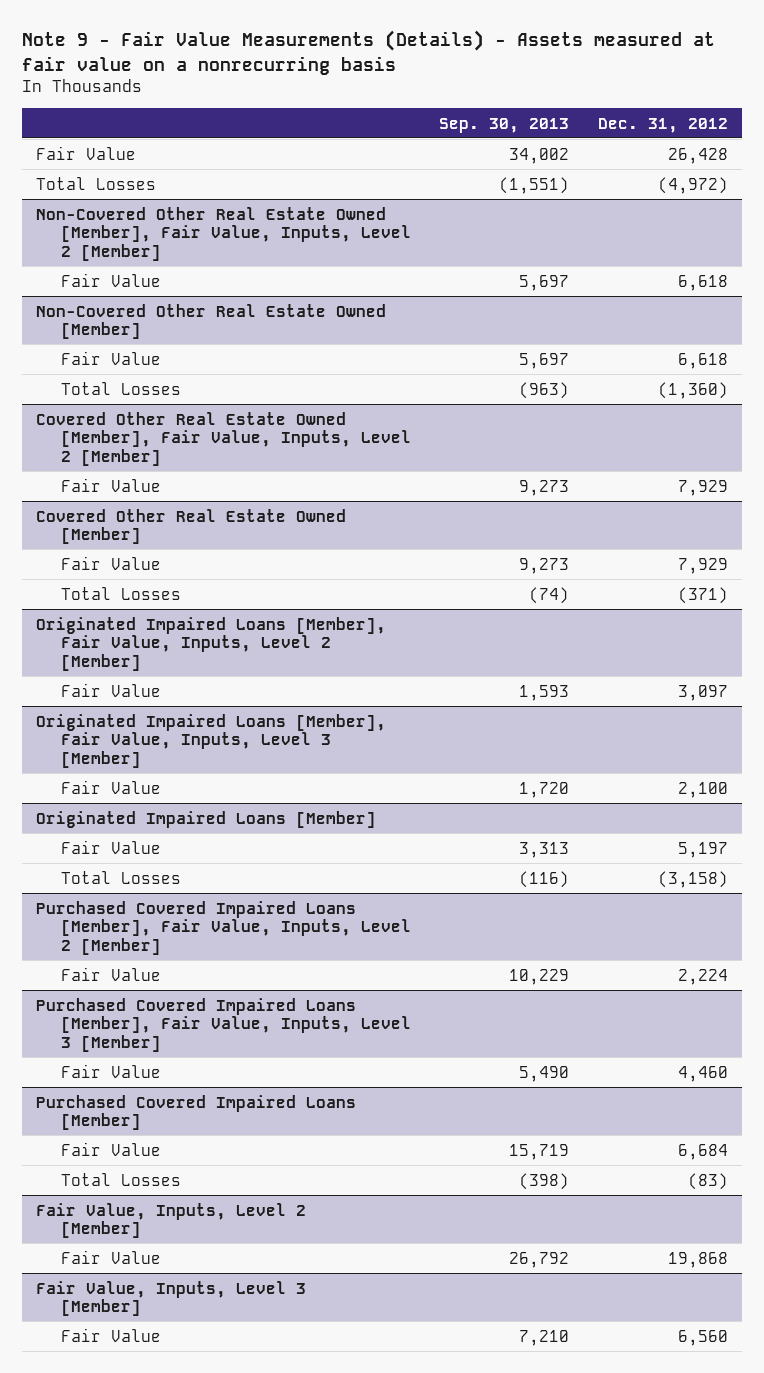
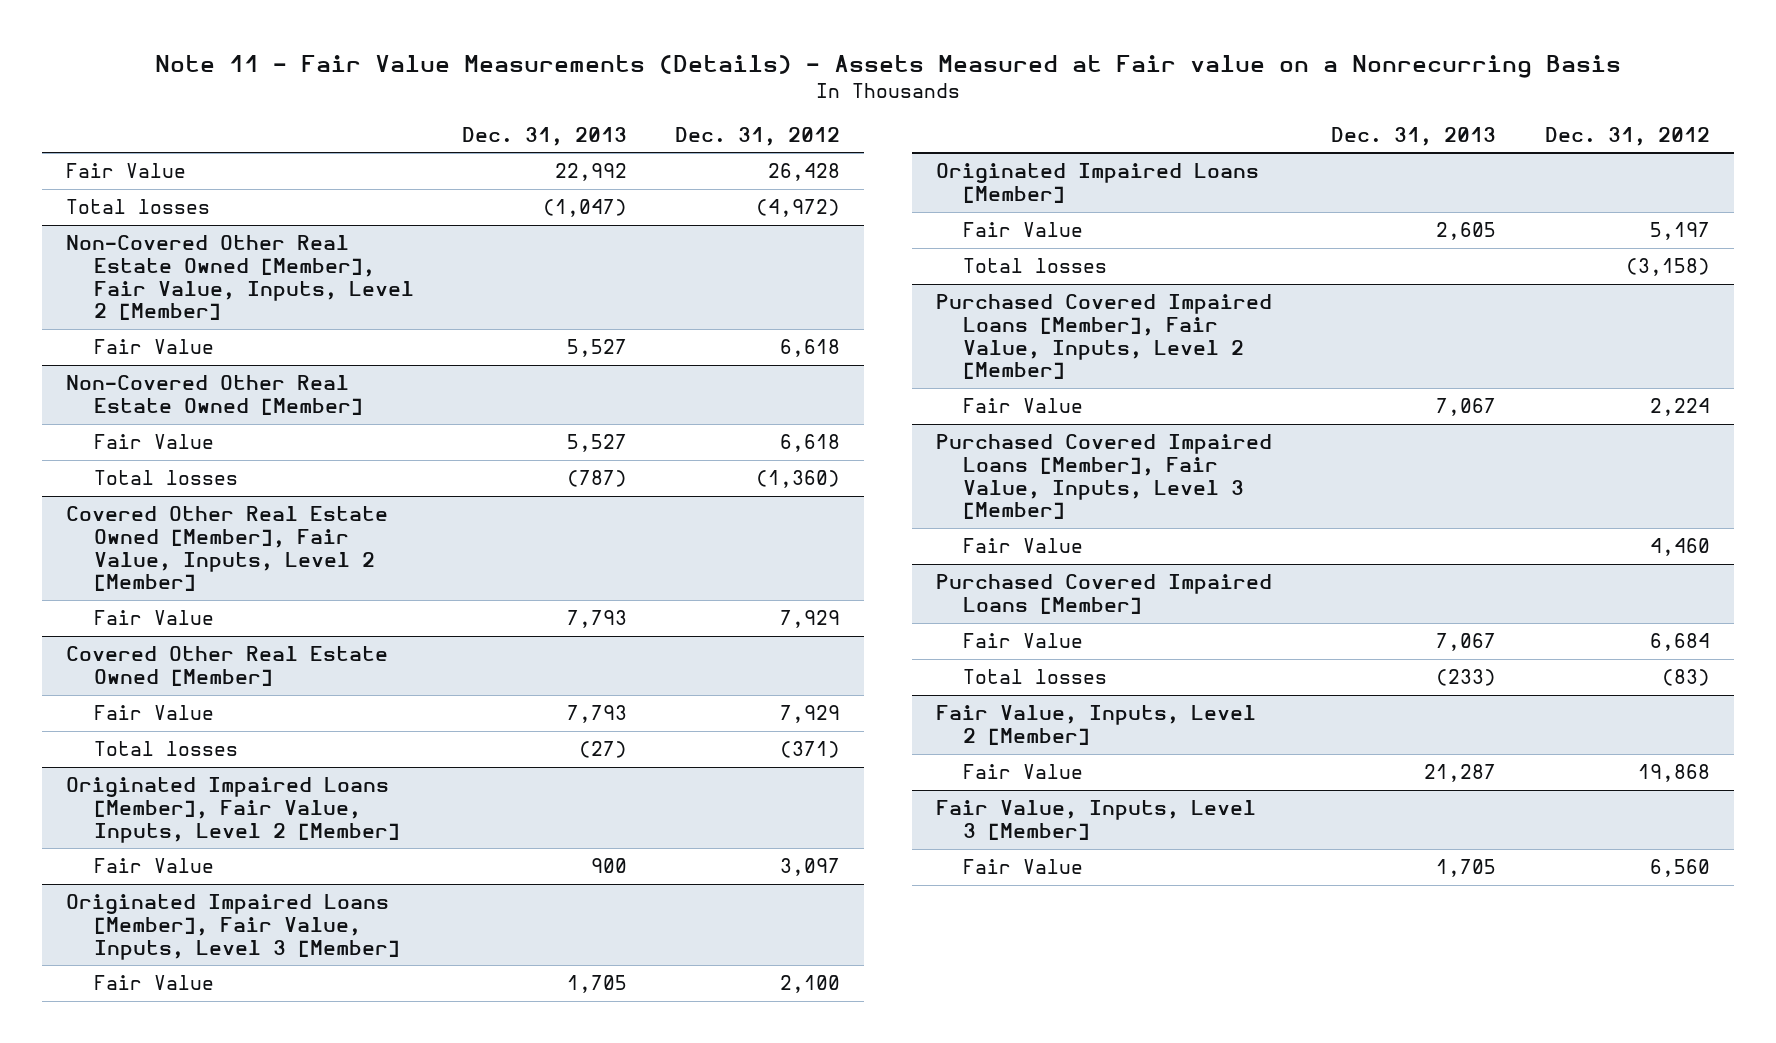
- Note 9 - Fair Value Measurements (Details) - Assets measured at fair value on a nonrecurring basis
+ Note 11 - Fair Value Measurements (Details) - Assets Measured at Fair value on a Nonrecurring Basis
- | Sep. 30, 2013 | Dec. 31, 2012
+ | Dec. 31, 2013 | Dec. 31, 2012
- Total Losses | (1,551) | (4,972)
+ Total losses | (1,047) | (4,972)
@ Non-Covered Other Real Estate Owned [Member]
- Total Losses | (963) | (1,360)
+ Total losses | (787) | (1,360)
@ Covered Other Real Estate Owned [Member]
- Total Losses | (74) | (371)
+ Total losses | (27) | (371)
@ Originated Impaired Loans [Member]
- Total Losses | (116) | (3,158)
+ Total losses | | (3,158)
@ Purchased Covered Impaired Loans [Member]
- Total Losses | (398) | (83)
+ Total losses | (233) | (83)

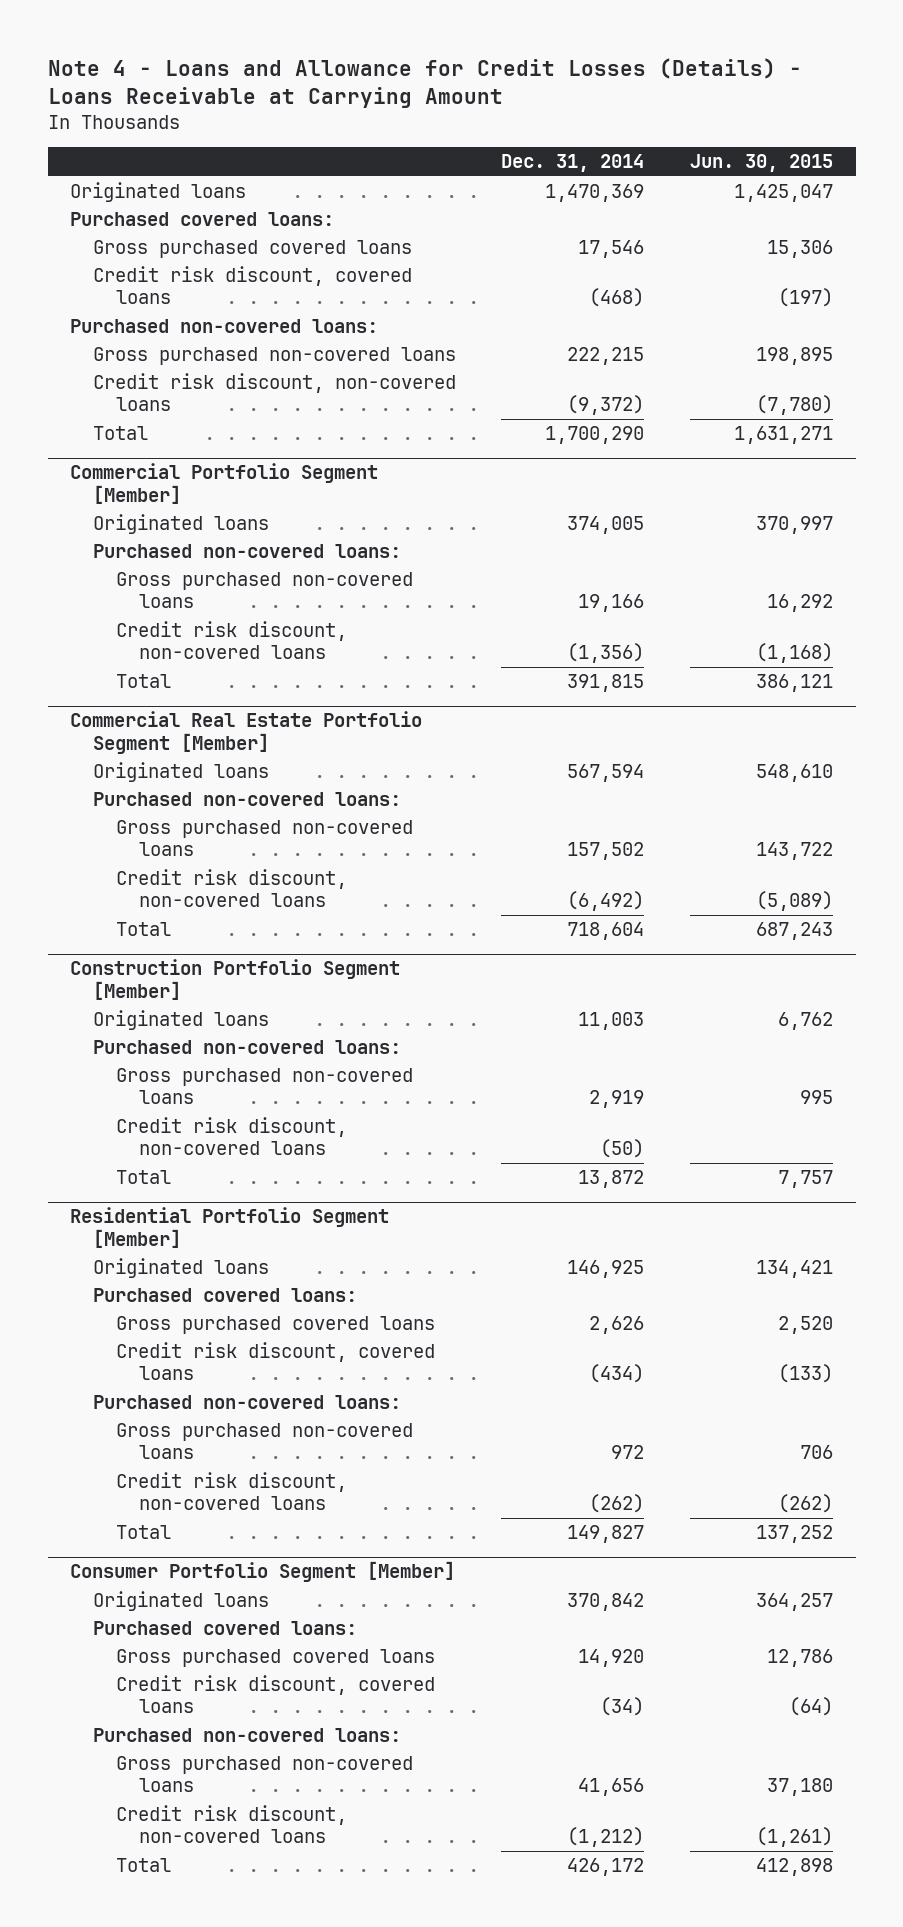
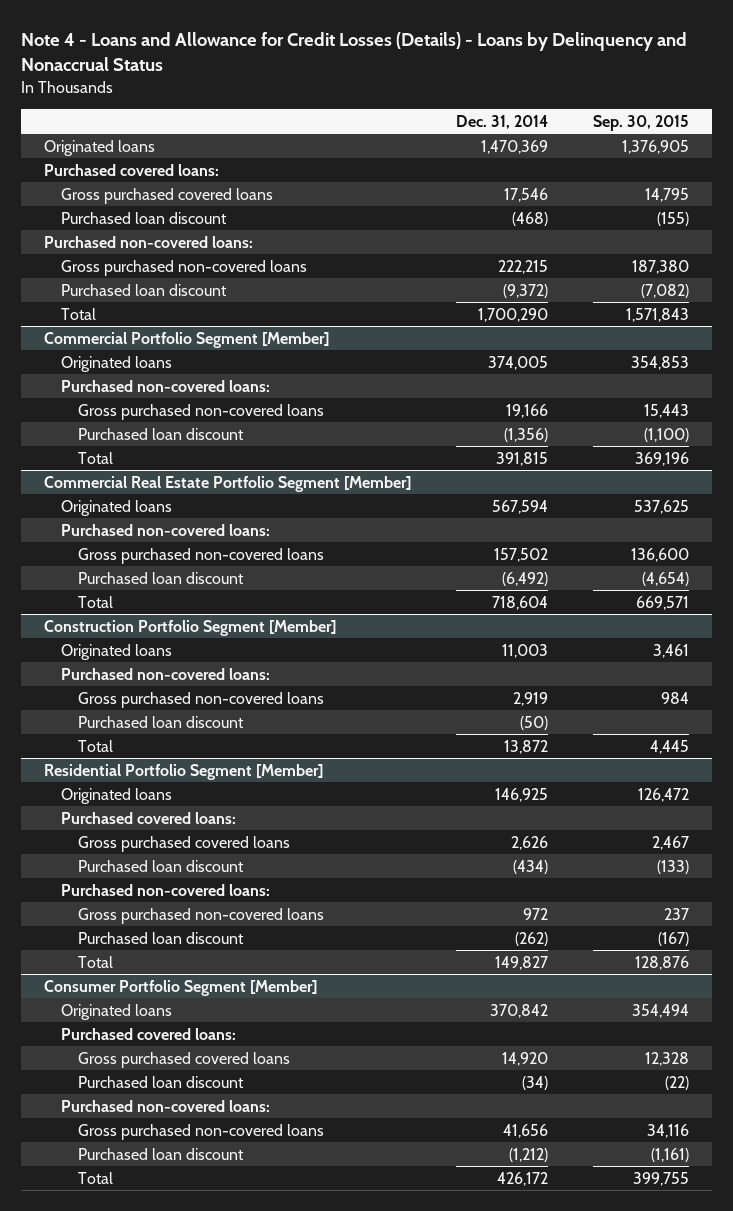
- Note 4 - Loans and Allowance for Credit Losses (Details) - Loans Receivable at Carrying Amount
+ Note 4 - Loans and Allowance for Credit Losses (Details) - Loans by Delinquency and Nonaccrual Status
- | Dec. 31, 2014 | Jun. 30, 2015
+ | Dec. 31, 2014 | Sep. 30, 2015
- Credit risk discount, covered loans | (468) | (197)
+ Purchased loan discount | (468) | (155)
- Credit risk discount, non-covered loans | (9,372) | (7,780)
+ Purchased loan discount | (9,372) | (7,082)
@ Commercial Portfolio Segment [Member]
- Credit risk discount, non-covered loans | (1,356) | (1,168)
+ Purchased loan discount | (1,356) | (1,100)
@ Commercial Real Estate Portfolio Segment [Member]
- Credit risk discount, non-covered loans | (6,492) | (5,089)
+ Purchased loan discount | (6,492) | (4,654)
@ Construction Portfolio Segment [Member]
- Credit risk discount, non-covered loans | (50) |
+ Purchased loan discount | (50) |
@ Residential Portfolio Segment [Member]
- Credit risk discount, covered loans | (434) | (133)
+ Purchased loan discount | (434) | (133)
- Credit risk discount, non-covered loans | (262) | (262)
+ Purchased loan discount | (262) | (167)
@ Consumer Portfolio Segment [Member]
- Credit risk discount, covered loans | (34) | (64)
+ Purchased loan discount | (34) | (22)
- Credit risk discount, non-covered loans | (1,212) | (1,261)
+ Purchased loan discount | (1,212) | (1,161)

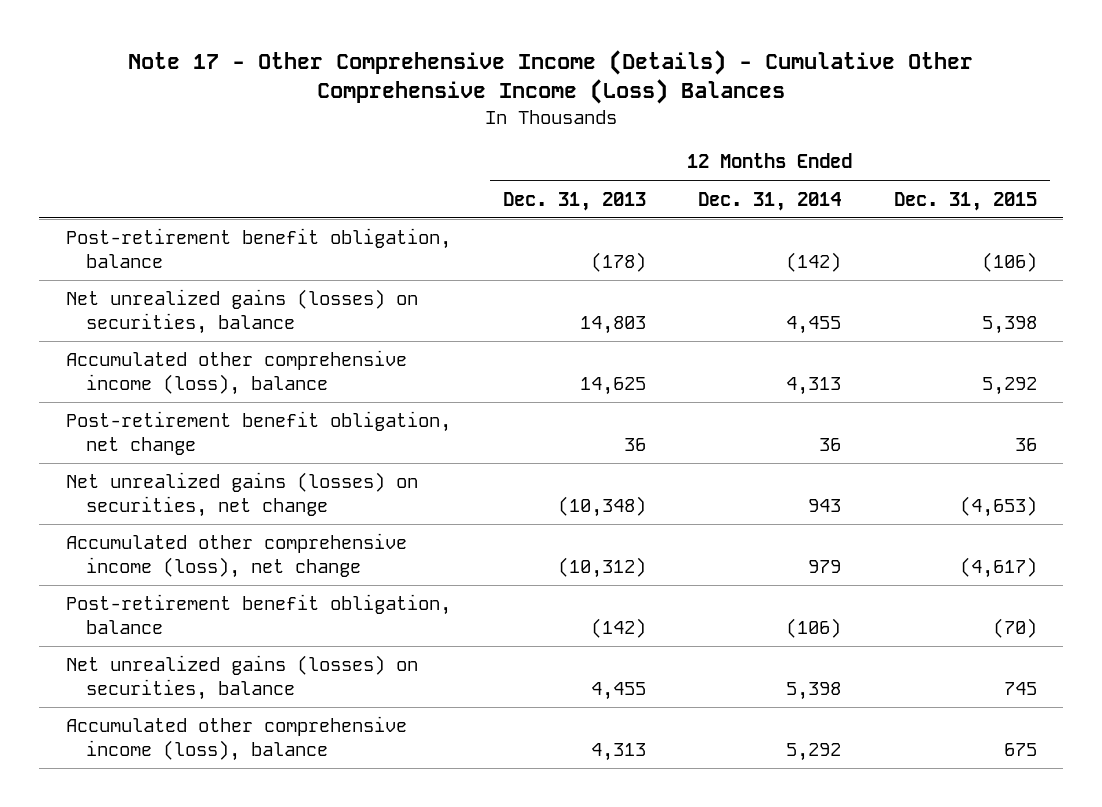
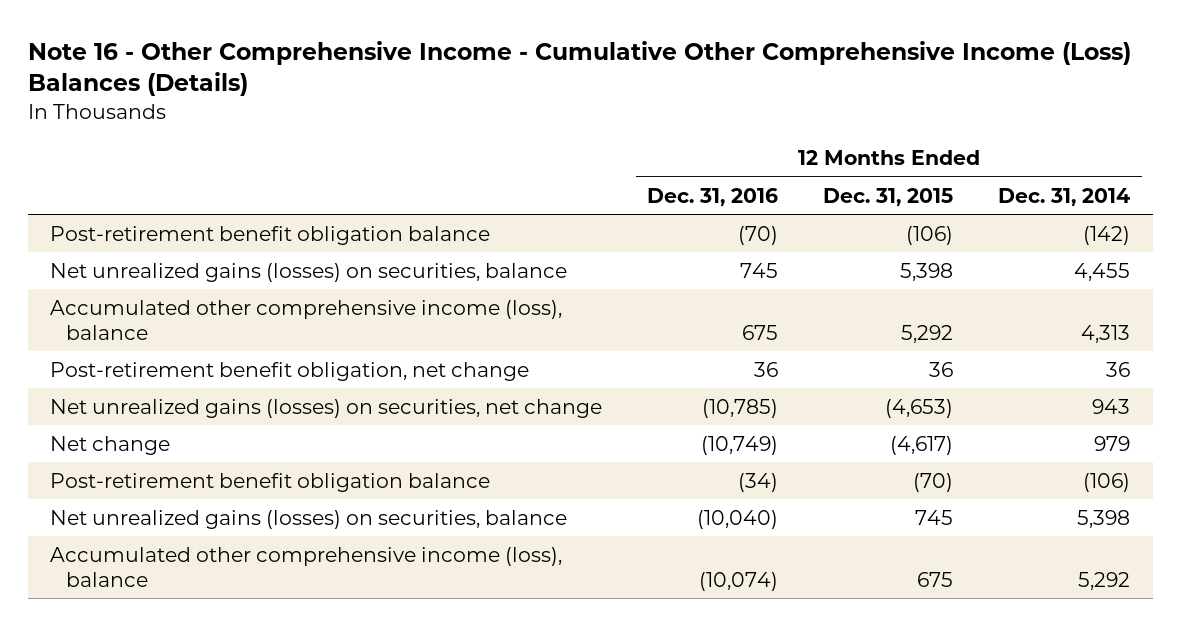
- Note 17 - Other Comprehensive Income (Details) - Cumulative Other Comprehensive Income (Loss) Balances
+ Note 16 - Other Comprehensive Income - Cumulative Other Comprehensive Income (Loss) Balances (Details)
- | 12 Months Ended Dec. 31, 2013 | 12 Months Ended Dec. 31, 2014 | 12 Months Ended Dec. 31, 2015
+ | 12 Months Ended Dec. 31, 2016 | 12 Months Ended Dec. 31, 2015 | 12 Months Ended Dec. 31, 2014
- Post-retirement benefit obligation, balance | (178) | (142) | (106)
+ Post-retirement benefit obligation balance | (70) | (106) | (142)
- Accumulated other comprehensive income (loss), net change | (10,312) | 979 | (4,617)
- Post-retirement benefit obligation, balance | (142) | (106) | (70)
+ Net change | (10,749) | (4,617) | 979
+ Post-retirement benefit obligation balance | (34) | (70) | (106)

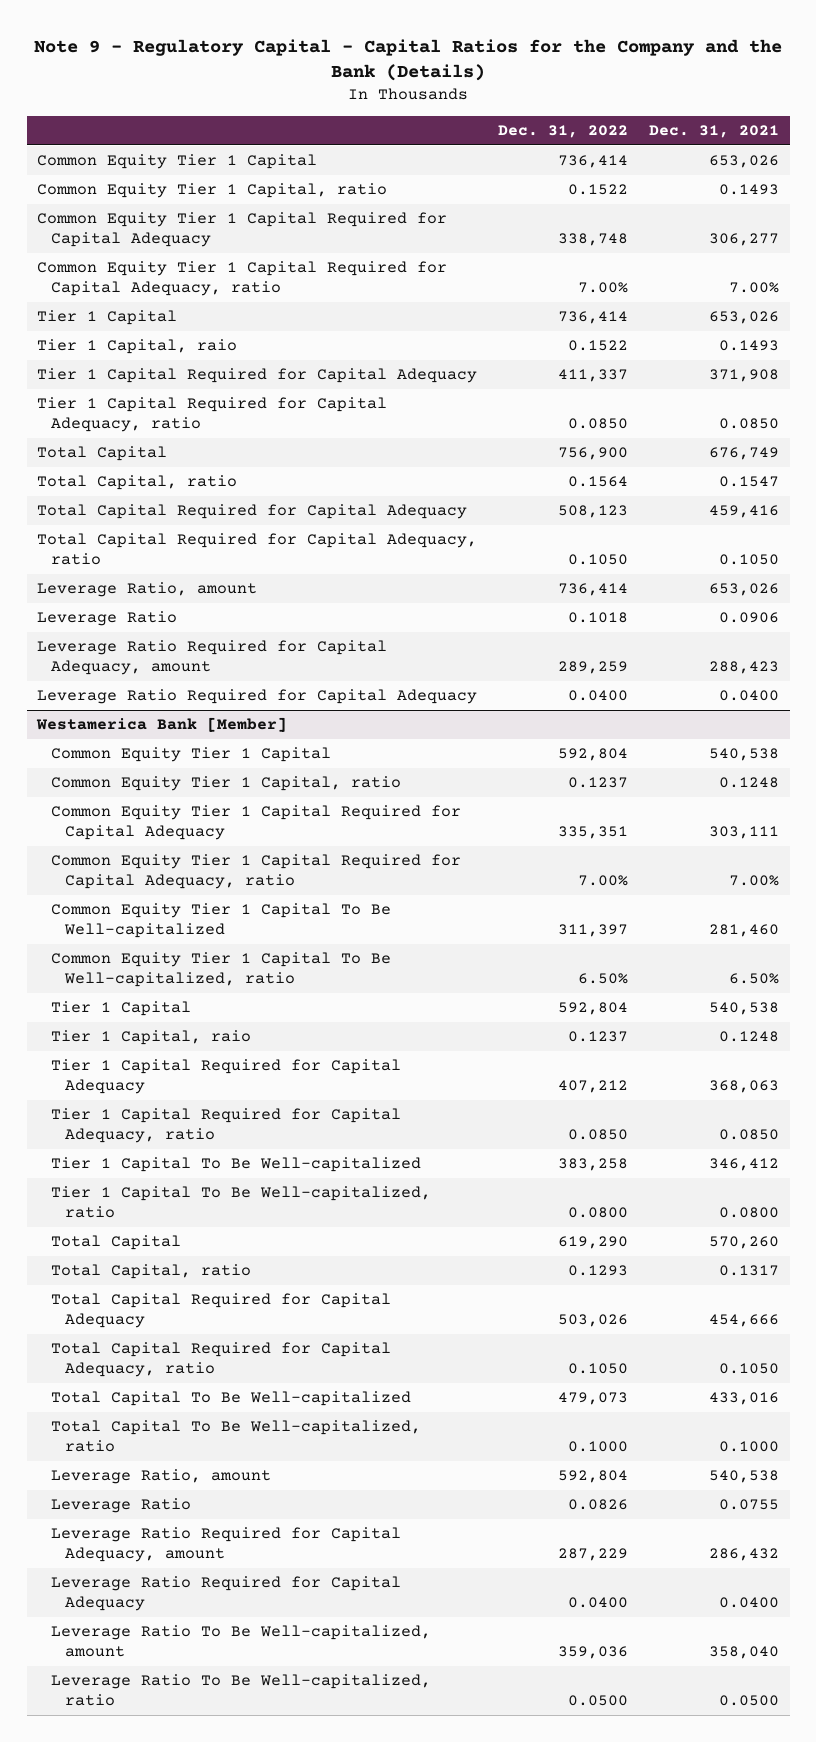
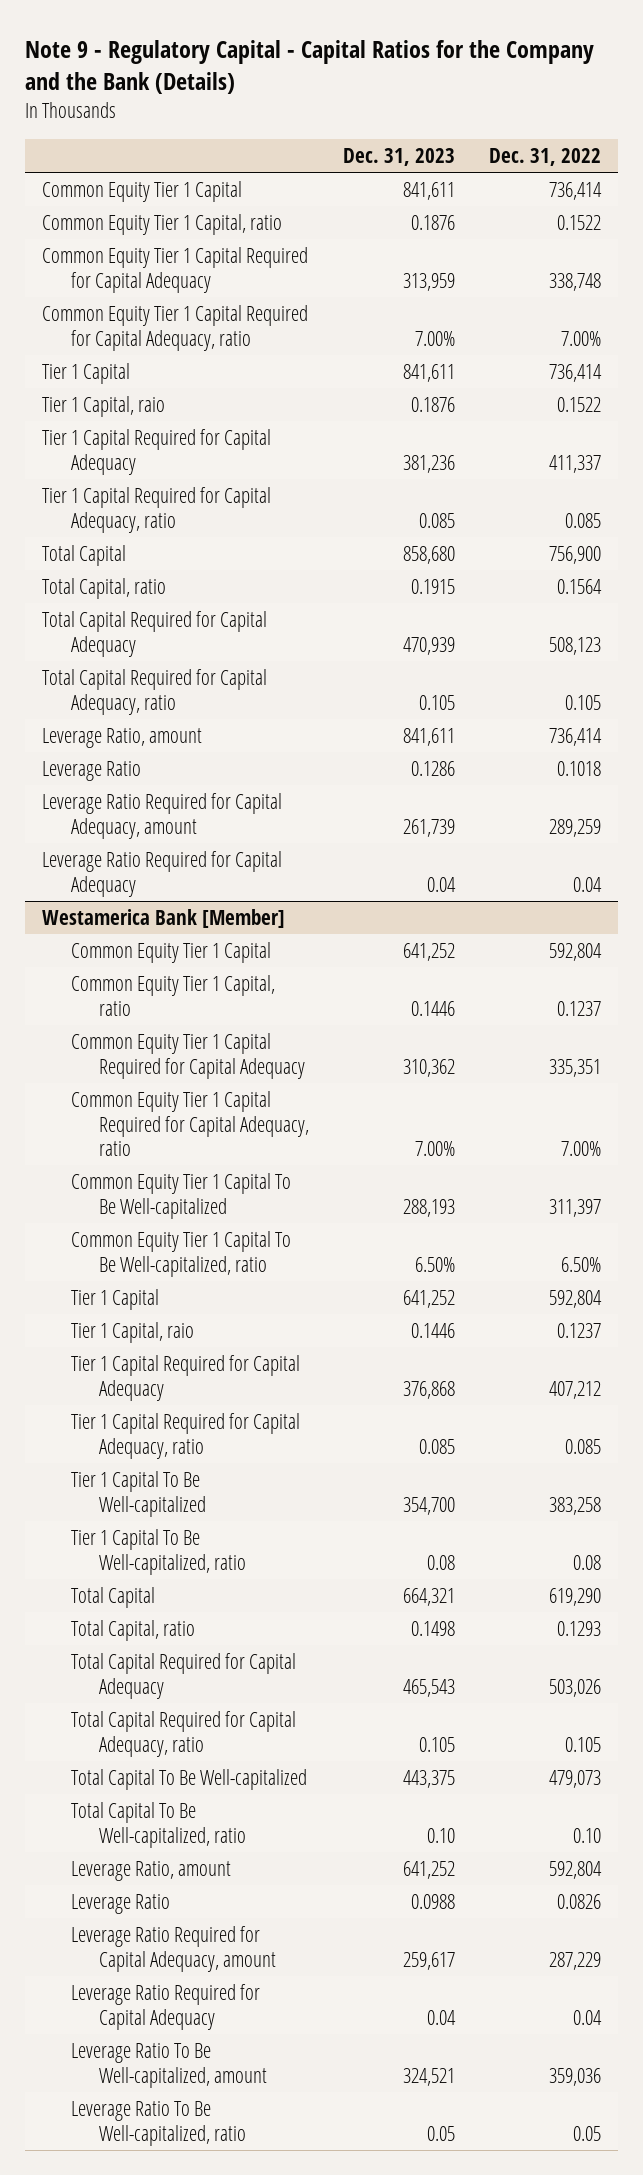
- | Dec. 31, 2022 | Dec. 31, 2021
+ | Dec. 31, 2023 | Dec. 31, 2022
- Tier 1 Capital Required for Capital Adequacy, ratio | 0.0850 | 0.0850
+ Tier 1 Capital Required for Capital Adequacy, ratio | 0.085 | 0.085
- Total Capital Required for Capital Adequacy, ratio | 0.1050 | 0.1050
+ Total Capital Required for Capital Adequacy, ratio | 0.105 | 0.105
- Leverage Ratio Required for Capital Adequacy | 0.0400 | 0.0400
+ Leverage Ratio Required for Capital Adequacy | 0.04 | 0.04
@ Westamerica Bank [Member]
- Tier 1 Capital Required for Capital Adequacy, ratio | 0.0850 | 0.0850
+ Tier 1 Capital Required for Capital Adequacy, ratio | 0.085 | 0.085
- Tier 1 Capital To Be Well-capitalized, ratio | 0.0800 | 0.0800
+ Tier 1 Capital To Be Well-capitalized, ratio | 0.08 | 0.08
- Total Capital Required for Capital Adequacy, ratio | 0.1050 | 0.1050
+ Total Capital Required for Capital Adequacy, ratio | 0.105 | 0.105
- Total Capital To Be Well-capitalized, ratio | 0.1000 | 0.1000
+ Total Capital To Be Well-capitalized, ratio | 0.10 | 0.10
- Leverage Ratio Required for Capital Adequacy | 0.0400 | 0.0400
+ Leverage Ratio Required for Capital Adequacy | 0.04 | 0.04
- Leverage Ratio To Be Well-capitalized, ratio | 0.0500 | 0.0500
+ Leverage Ratio To Be Well-capitalized, ratio | 0.05 | 0.05

